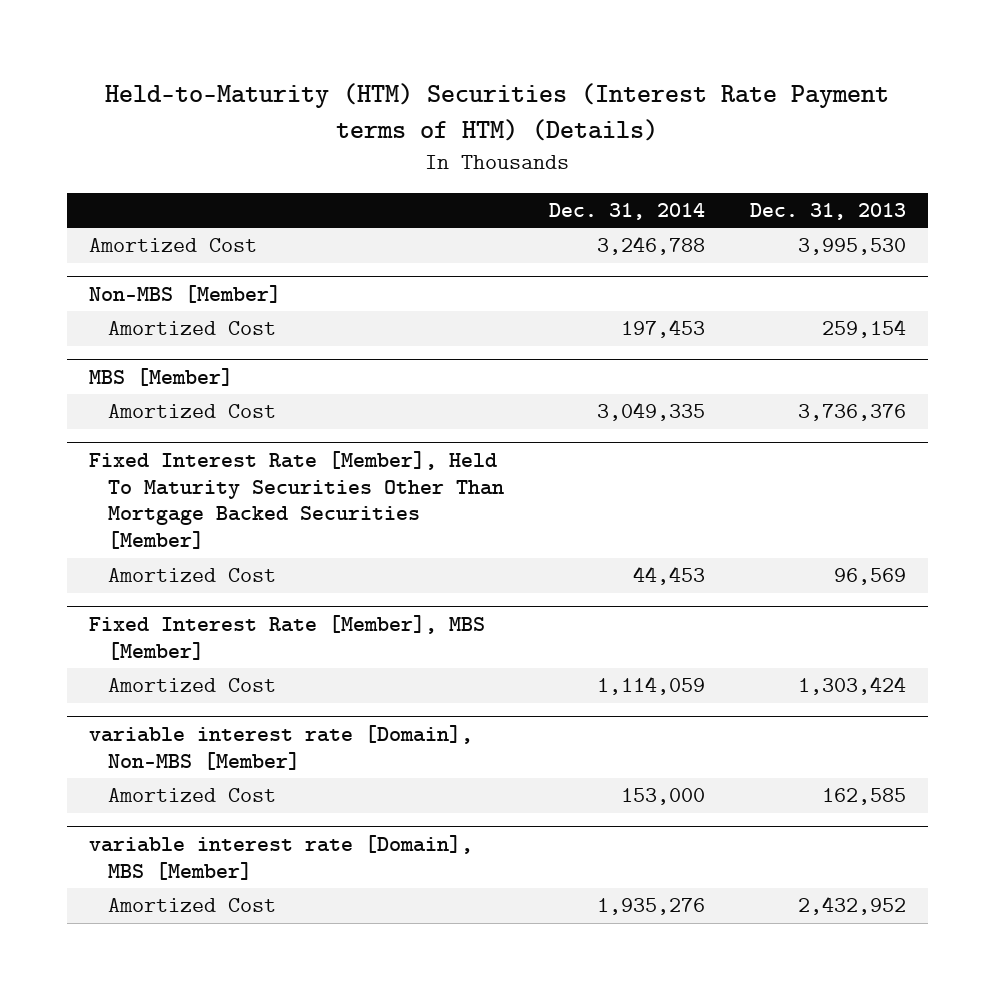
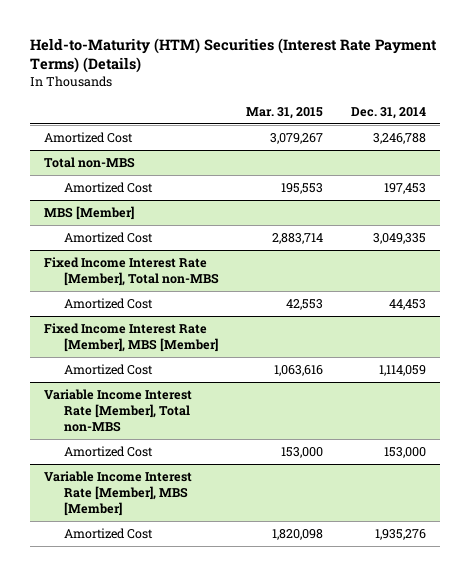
- Held-to-Maturity (HTM) Securities (Interest Rate Payment terms of HTM) (Details)
+ Held-to-Maturity (HTM) Securities (Interest Rate Payment Terms) (Details)
- | Dec. 31, 2014 | Dec. 31, 2013
+ | Mar. 31, 2015 | Dec. 31, 2014
- Non-MBS [Member]
+ Total non-MBS
- Fixed Interest Rate [Member], Held To Maturity Securities Other Than Mortgage Backed Securities [Member]
+ Fixed Income Interest Rate [Member], Total non-MBS
- Fixed Interest Rate [Member], MBS [Member]
+ Fixed Income Interest Rate [Member], MBS [Member]
- variable interest rate [Domain], Non-MBS [Member]
+ Variable Income Interest Rate [Member], Total non-MBS
- variable interest rate [Domain], MBS [Member]
+ Variable Income Interest Rate [Member], MBS [Member]

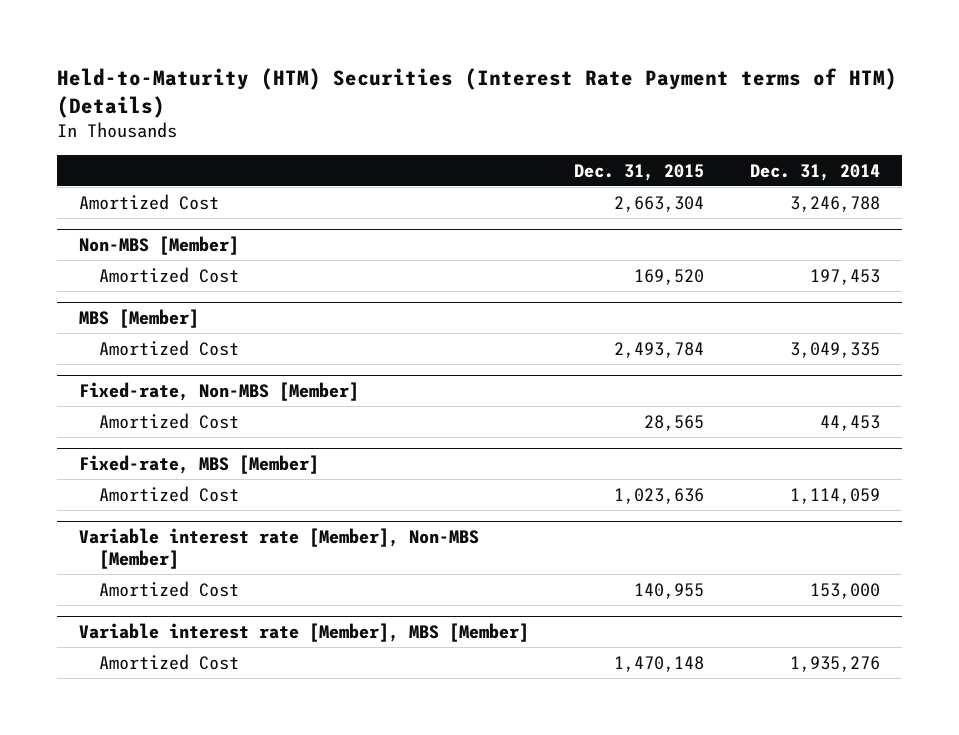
- Held-to-Maturity (HTM) Securities (Interest Rate Payment Terms) (Details)
+ Held-to-Maturity (HTM) Securities (Interest Rate Payment terms of HTM) (Details)
- | Mar. 31, 2015 | Dec. 31, 2014
+ | Dec. 31, 2015 | Dec. 31, 2014
- Total non-MBS
+ Non-MBS [Member]
- Fixed Income Interest Rate [Member], Total non-MBS
+ Fixed-rate, Non-MBS [Member]
- Fixed Income Interest Rate [Member], MBS [Member]
+ Fixed-rate, MBS [Member]
- Variable Income Interest Rate [Member], Total non-MBS
+ Variable interest rate [Member], Non-MBS [Member]
- Variable Income Interest Rate [Member], MBS [Member]
+ Variable interest rate [Member], MBS [Member]

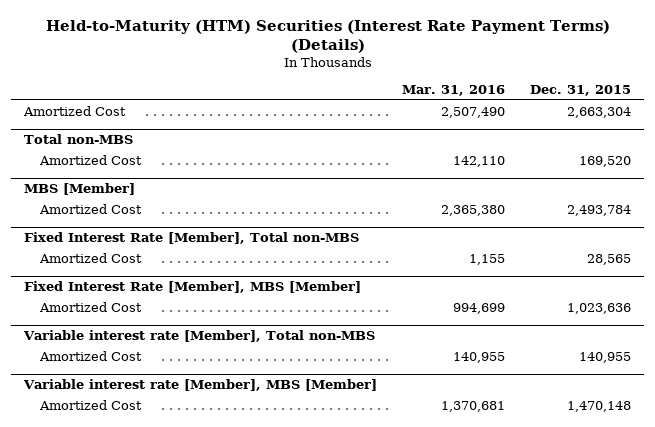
- Held-to-Maturity (HTM) Securities (Interest Rate Payment terms of HTM) (Details)
+ Held-to-Maturity (HTM) Securities (Interest Rate Payment Terms) (Details)
- | Dec. 31, 2015 | Dec. 31, 2014
+ | Mar. 31, 2016 | Dec. 31, 2015
- Non-MBS [Member]
+ Total non-MBS
- Fixed-rate, Non-MBS [Member]
+ Fixed Interest Rate [Member], Total non-MBS
- Fixed-rate, MBS [Member]
+ Fixed Interest Rate [Member], MBS [Member]
- Variable interest rate [Member], Non-MBS [Member]
+ Variable interest rate [Member], Total non-MBS

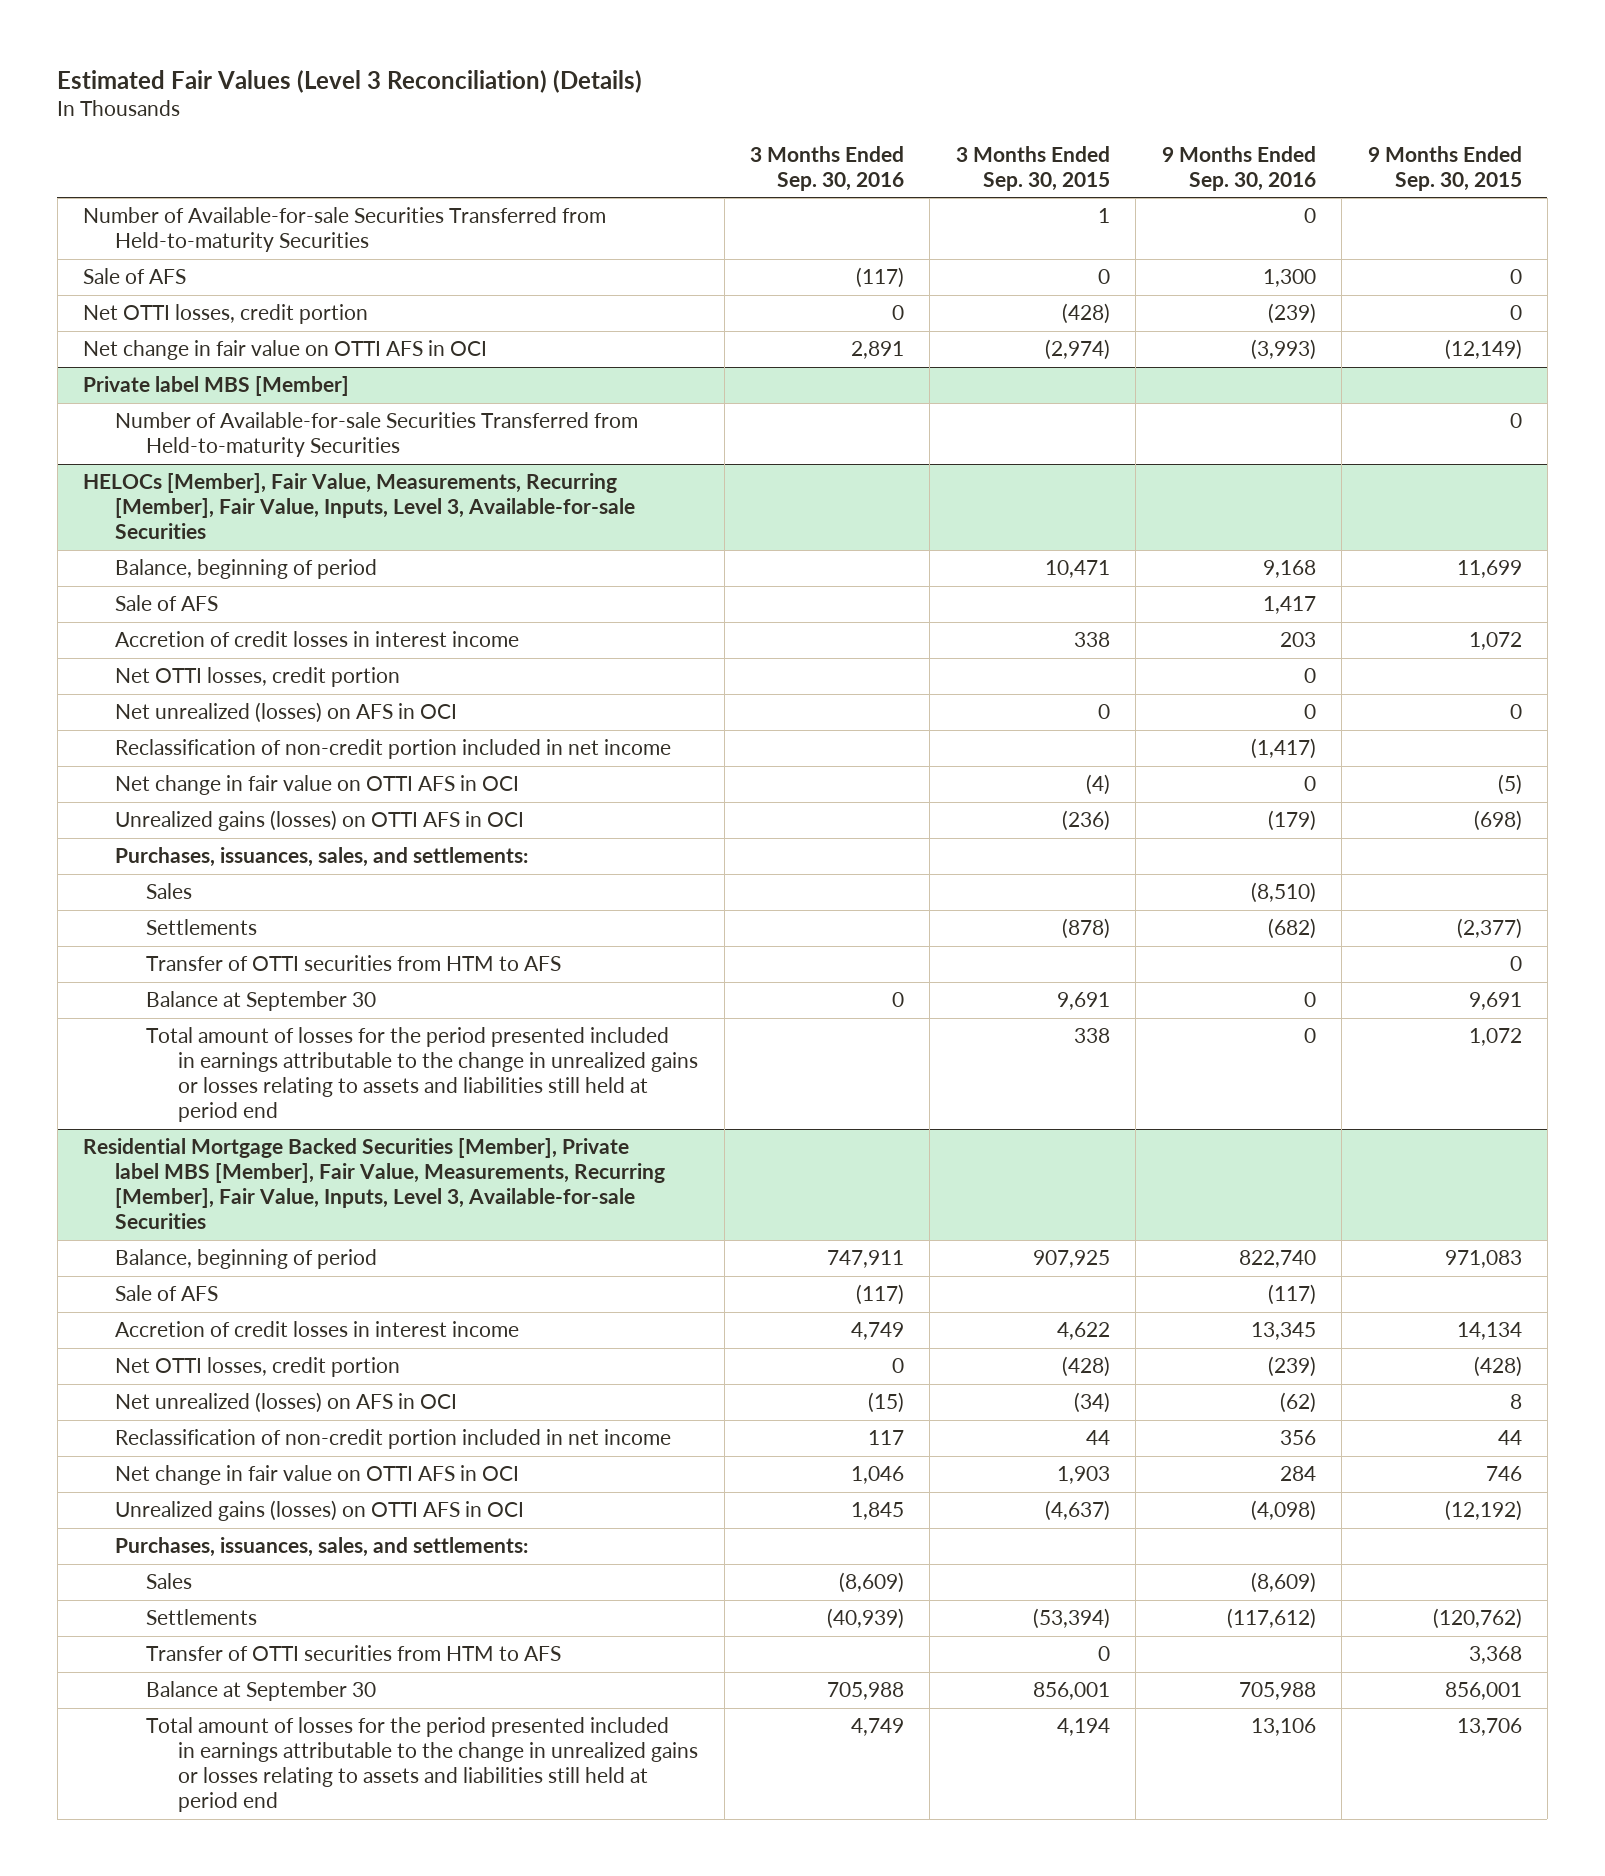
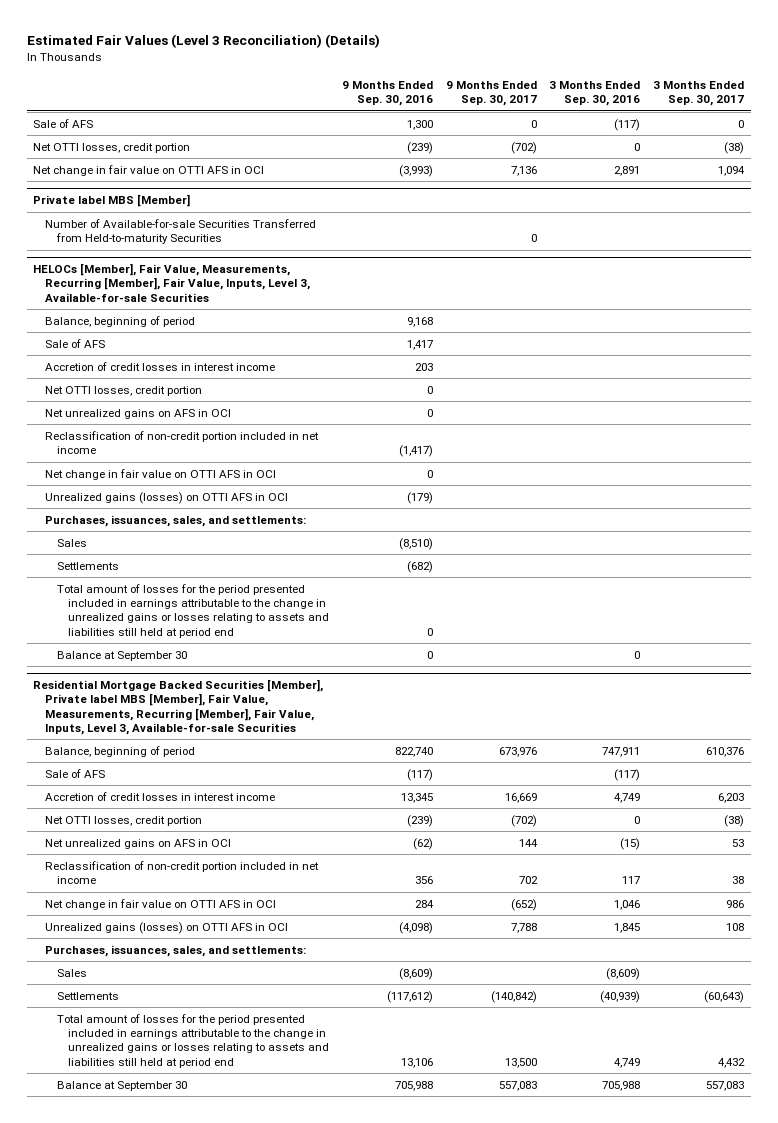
- | 3 Months Ended Sep. 30, 2016 | 3 Months Ended Sep. 30, 2015 | 9 Months Ended Sep. 30, 2016 | 9 Months Ended Sep. 30, 2015
+ | 9 Months Ended Sep. 30, 2016 | 9 Months Ended Sep. 30, 2017 | 3 Months Ended Sep. 30, 2016 | 3 Months Ended Sep. 30, 2017
- Number of Available-for-sale Securities Transferred from Held-to-maturity Securities | | 1 | 0 |
@ HELOCs [Member], Fair Value, Measurements, Recurring [Member], Fair Value, Inputs, Level 3, Available-for-sale Securities
- Net unrealized (losses) on AFS in OCI | | 0 | 0 | 0
+ Net unrealized gains on AFS in OCI | 0 | | |
- Transfer of OTTI securities from HTM to AFS | | | | 0
moved down: Balance at September 30 | 0 | | 0 |
@ Residential Mortgage Backed Securities [Member], Private label MBS [Member], Fair Value, Measurements, Recurring [Member], Fair Value, Inputs, Level 3, Available-for-sale Securities
- Net unrealized (losses) on AFS in OCI | (15) | (34) | (62) | 8
+ Net unrealized gains on AFS in OCI | (62) | 144 | (15) | 53
- Transfer of OTTI securities from HTM to AFS | | 0 | | 3,368
moved down: Balance at September 30 | 705,988 | 557,083 | 705,988 | 557,083

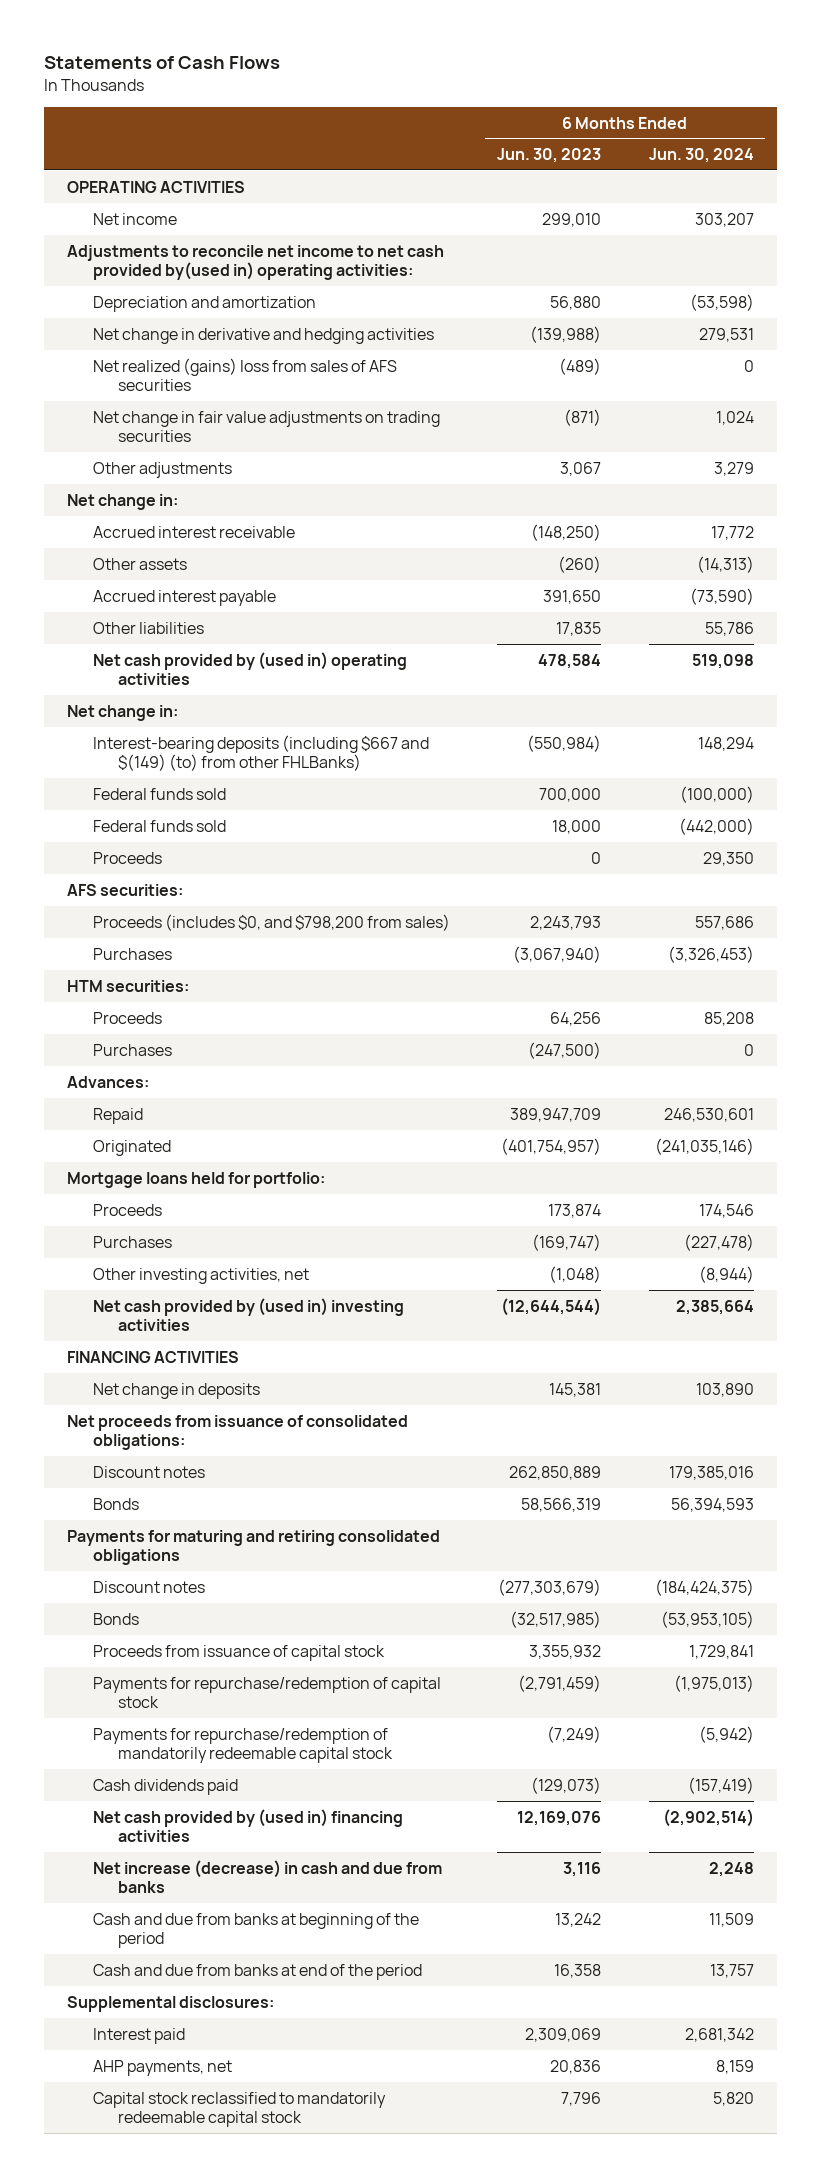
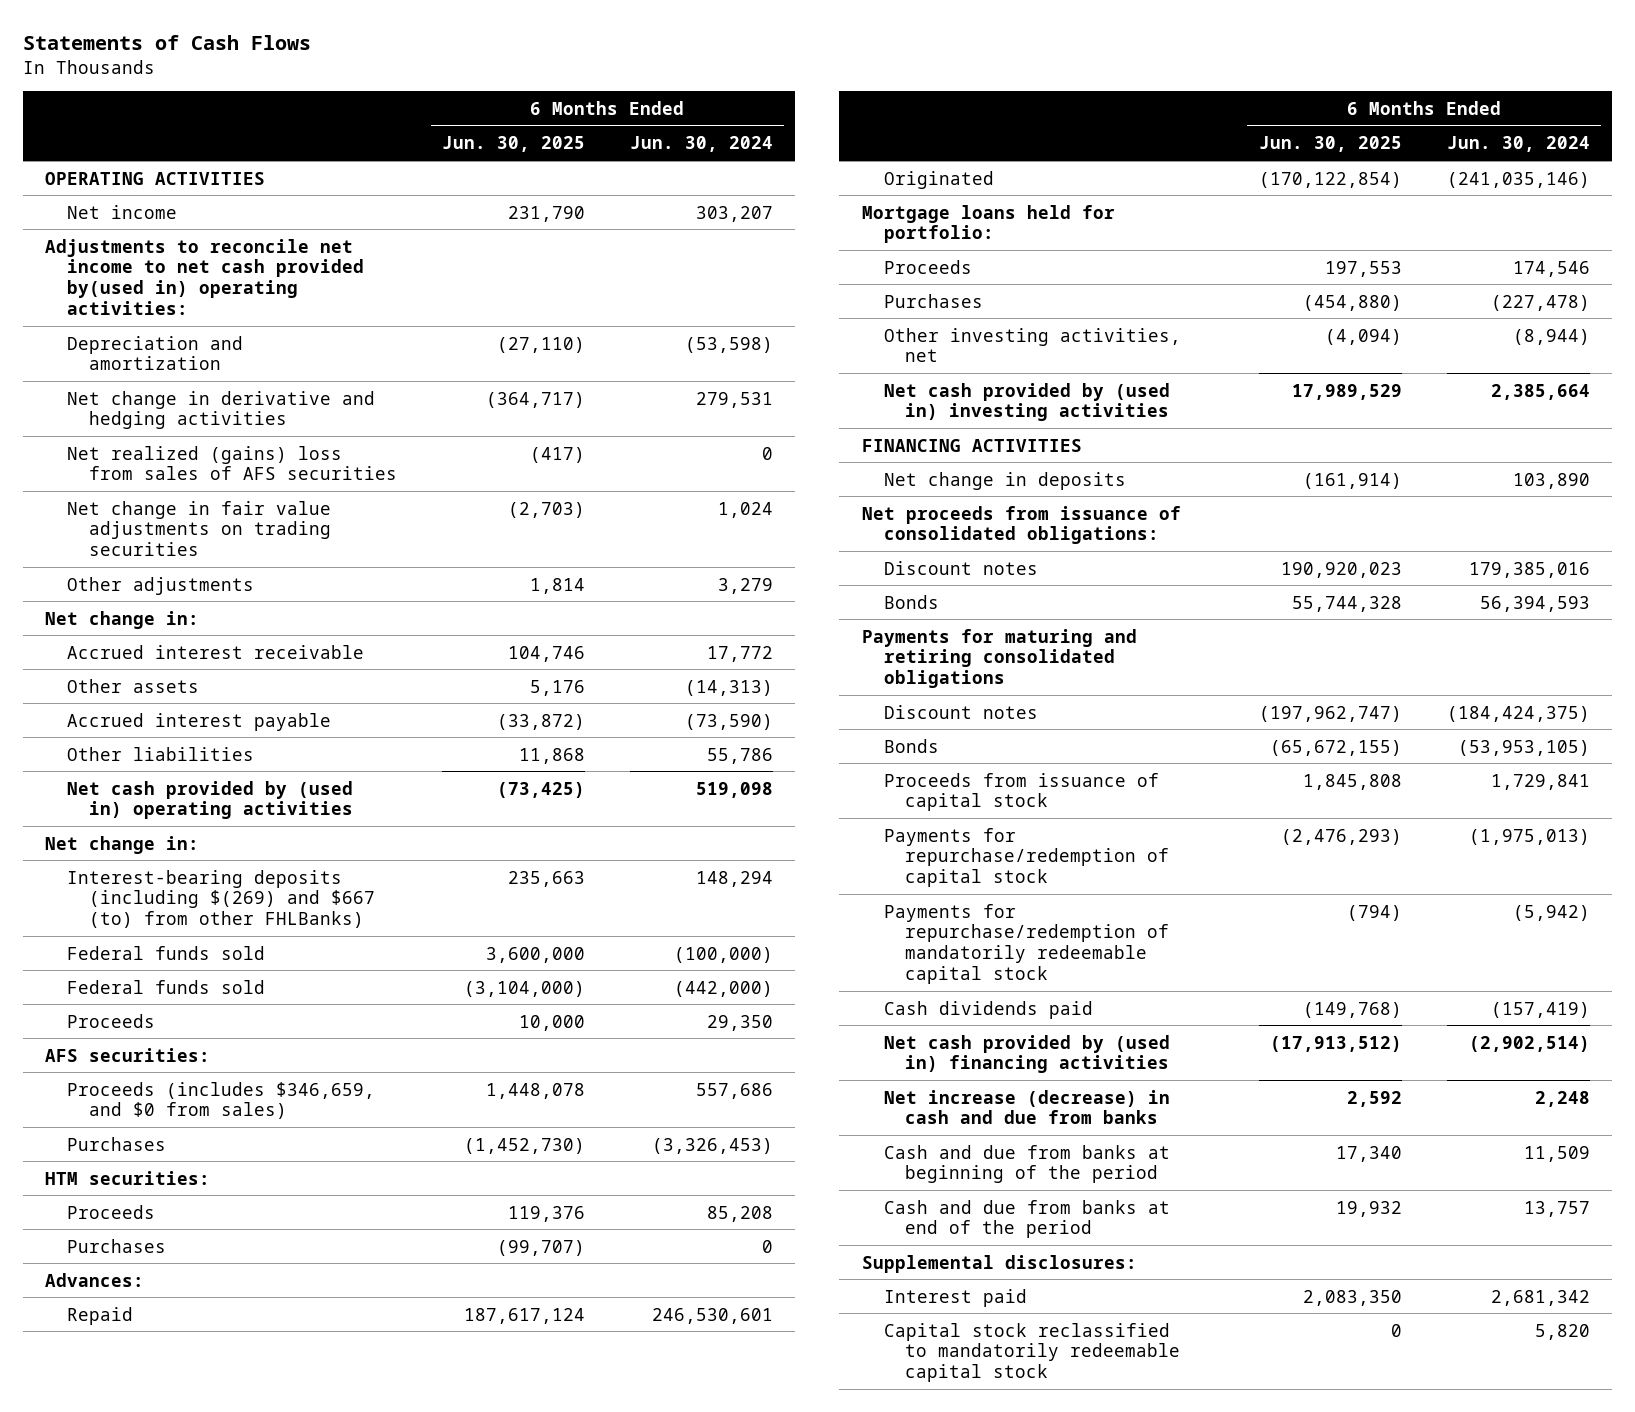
- | 6 Months Ended Jun. 30, 2023 | 6 Months Ended Jun. 30, 2024
+ | 6 Months Ended Jun. 30, 2025 | 6 Months Ended Jun. 30, 2024
- Interest-bearing deposits (including $667 and $(149) (to) from other FHLBanks) | (550,984) | 148,294
+ Interest-bearing deposits (including $(269) and $667 (to) from other FHLBanks) | 235,663 | 148,294
- Proceeds (includes $0, and $798,200 from sales) | 2,243,793 | 557,686
+ Proceeds (includes $346,659, and $0 from sales) | 1,448,078 | 557,686
- AHP payments, net | 20,836 | 8,159

